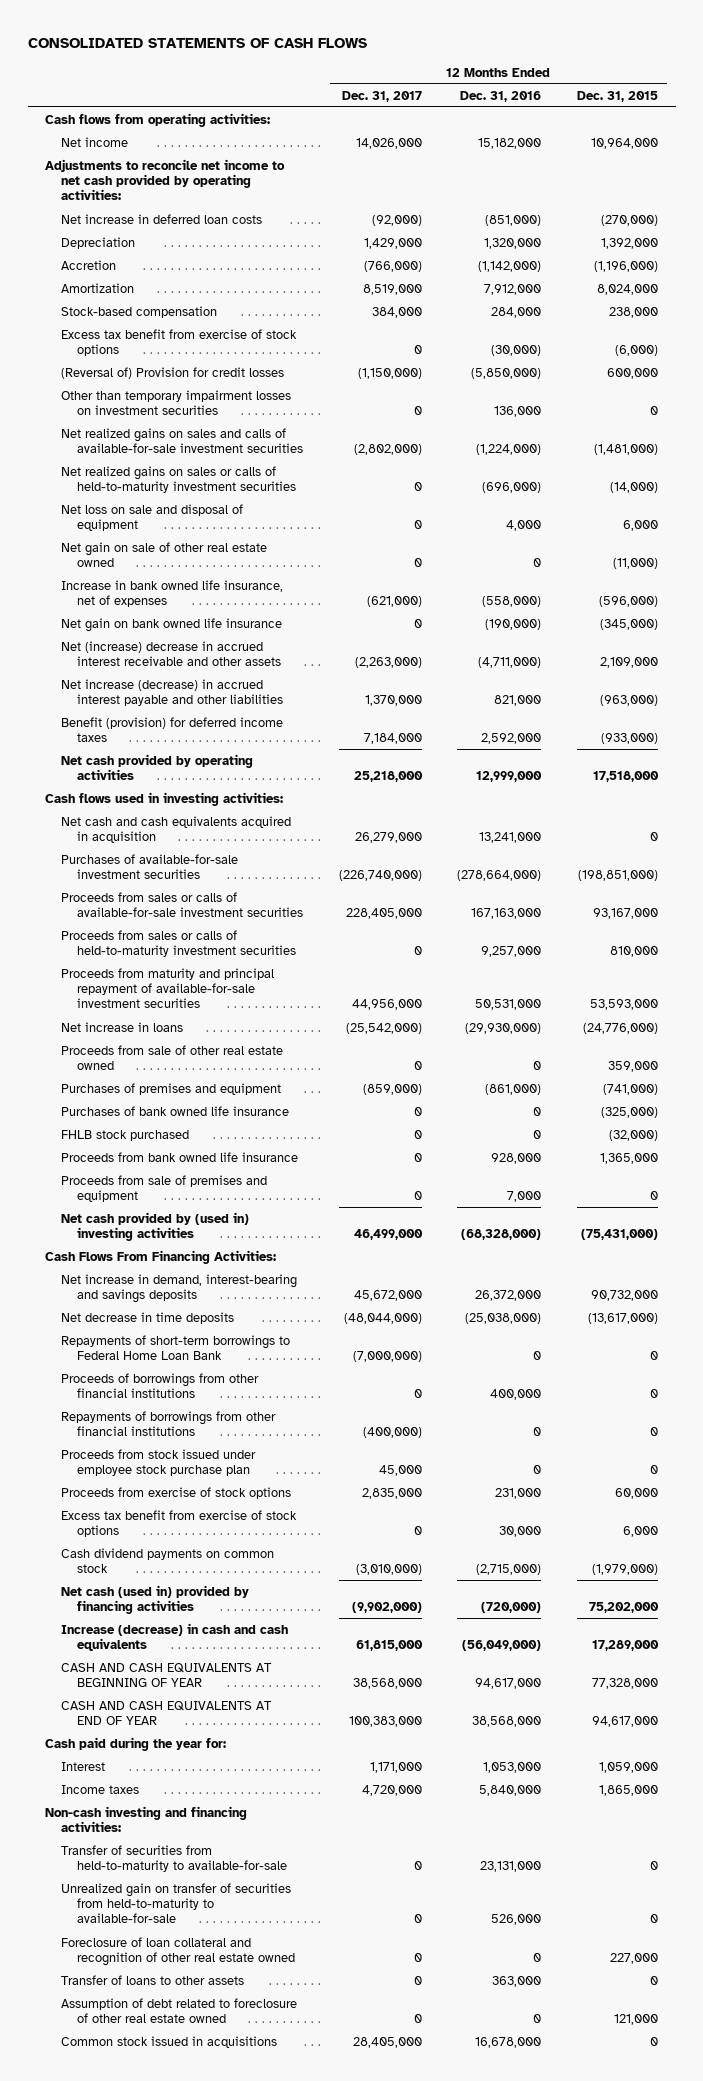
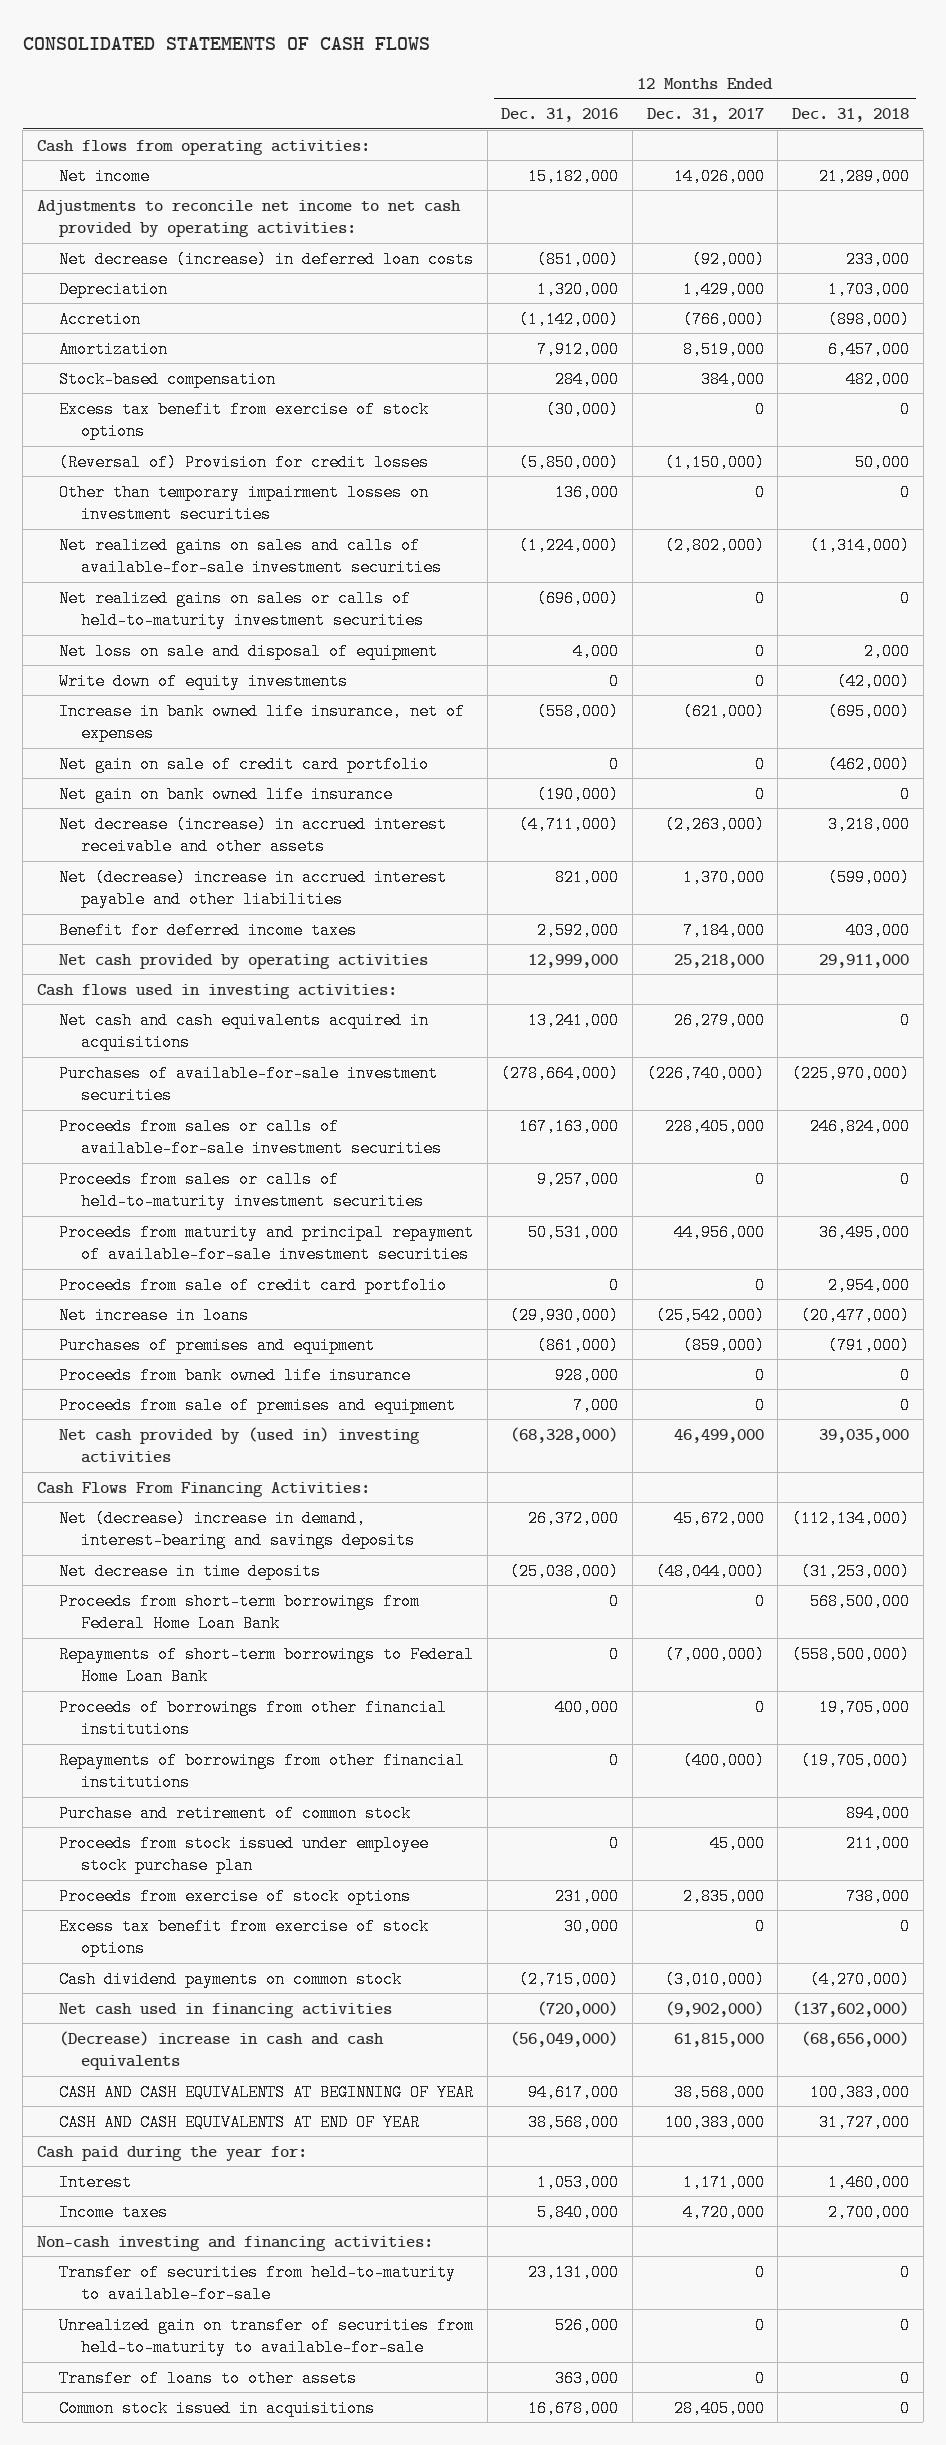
- | 12 Months Ended Dec. 31, 2017 | 12 Months Ended Dec. 31, 2016 | 12 Months Ended Dec. 31, 2015
+ | 12 Months Ended Dec. 31, 2016 | 12 Months Ended Dec. 31, 2017 | 12 Months Ended Dec. 31, 2018
- Net increase in deferred loan costs | (92,000) | (851,000) | (270,000)
+ Net decrease (increase) in deferred loan costs | (851,000) | (92,000) | 233,000
- Net gain on sale of other real estate owned | 0 | 0 | (11,000)
+ Write down of equity investments | 0 | 0 | (42,000)
+ Net gain on sale of credit card portfolio | 0 | 0 | (462,000)
- Net (increase) decrease in accrued interest receivable and other assets | (2,263,000) | (4,711,000) | 2,109,000
- Net increase (decrease) in accrued interest payable and other liabilities | 1,370,000 | 821,000 | (963,000)
- Benefit (provision) for deferred income taxes | 7,184,000 | 2,592,000 | (933,000)
+ Net decrease (increase) in accrued interest receivable and other assets | (4,711,000) | (2,263,000) | 3,218,000
+ Net (decrease) increase in accrued interest payable and other liabilities | 821,000 | 1,370,000 | (599,000)
+ Benefit for deferred income taxes | 2,592,000 | 7,184,000 | 403,000
- Net cash and cash equivalents acquired in acquisition | 26,279,000 | 13,241,000 | 0
+ Net cash and cash equivalents acquired in acquisitions | 13,241,000 | 26,279,000 | 0
+ Proceeds from sale of credit card portfolio | 0 | 0 | 2,954,000
- Proceeds from sale of other real estate owned | 0 | 0 | 359,000
- Purchases of bank owned life insurance | 0 | 0 | (325,000)
- FHLB stock purchased | 0 | 0 | (32,000)
- Net increase in demand, interest-bearing and savings deposits | 45,672,000 | 26,372,000 | 90,732,000
+ Net (decrease) increase in demand, interest-bearing and savings deposits | 26,372,000 | 45,672,000 | (112,134,000)
+ Proceeds from short-term borrowings from Federal Home Loan Bank | 0 | 0 | 568,500,000
+ Purchase and retirement of common stock | | | 894,000
- Net cash (used in) provided by financing activities | (9,902,000) | (720,000) | 75,202,000
- Increase (decrease) in cash and cash equivalents | 61,815,000 | (56,049,000) | 17,289,000
+ Net cash used in financing activities | (720,000) | (9,902,000) | (137,602,000)
+ (Decrease) increase in cash and cash equivalents | (56,049,000) | 61,815,000 | (68,656,000)
- Foreclosure of loan collateral and recognition of other real estate owned | 0 | 0 | 227,000
- Assumption of debt related to foreclosure of other real estate owned | 0 | 0 | 121,000

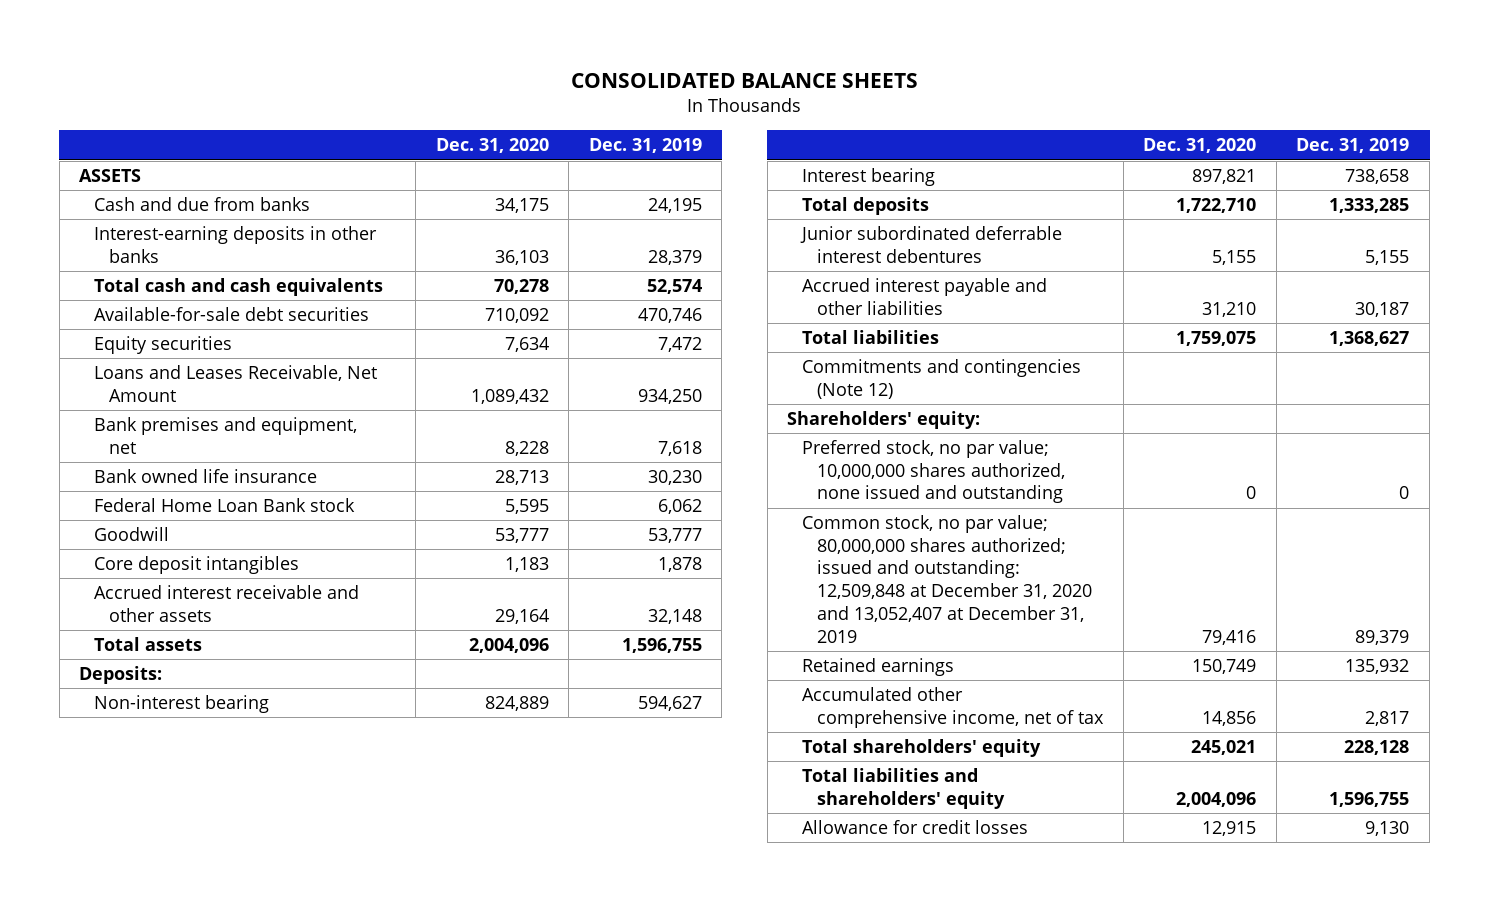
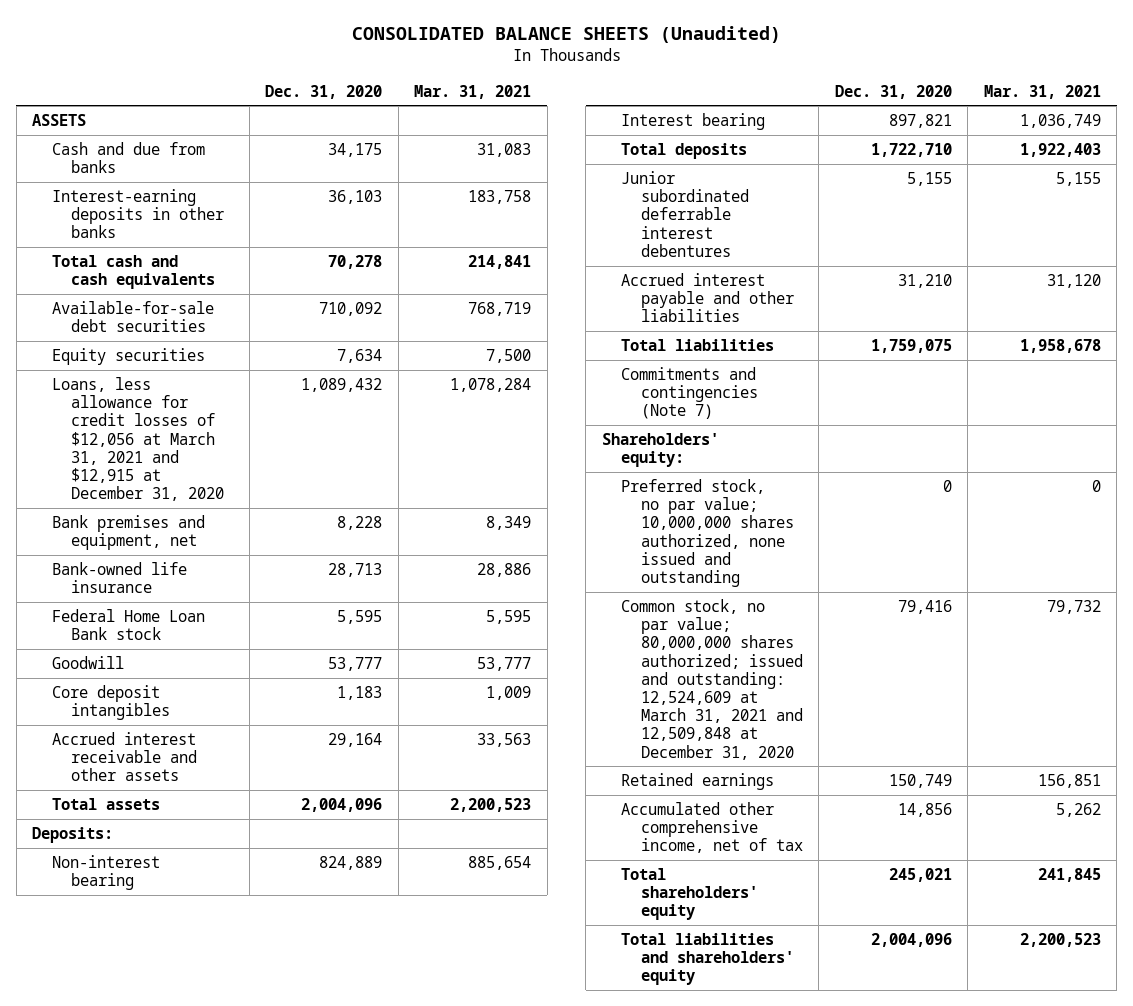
- CONSOLIDATED BALANCE SHEETS
+ CONSOLIDATED BALANCE SHEETS (Unaudited)
- | Dec. 31, 2020 | Dec. 31, 2019
+ | Dec. 31, 2020 | Mar. 31, 2021
- Loans and Leases Receivable, Net Amount | 1,089,432 | 934,250
+ Loans, less allowance for credit losses of $12,056 at March 31, 2021 and $12,915 at December 31, 2020 | 1,089,432 | 1,078,284
- Bank owned life insurance | 28,713 | 30,230
+ Bank-owned life insurance | 28,713 | 28,886
- Commitments and contingencies (Note 12)
+ Commitments and contingencies (Note 7)
- Common stock, no par value; 80,000,000 shares authorized; issued and outstanding: 12,509,848 at December 31, 2020 and 13,052,407 at December 31, 2019 | 79,416 | 89,379
+ Common stock, no par value; 80,000,000 shares authorized; issued and outstanding: 12,524,609 at March 31, 2021 and 12,509,848 at December 31, 2020 | 79,416 | 79,732
- Allowance for credit losses | 12,915 | 9,130

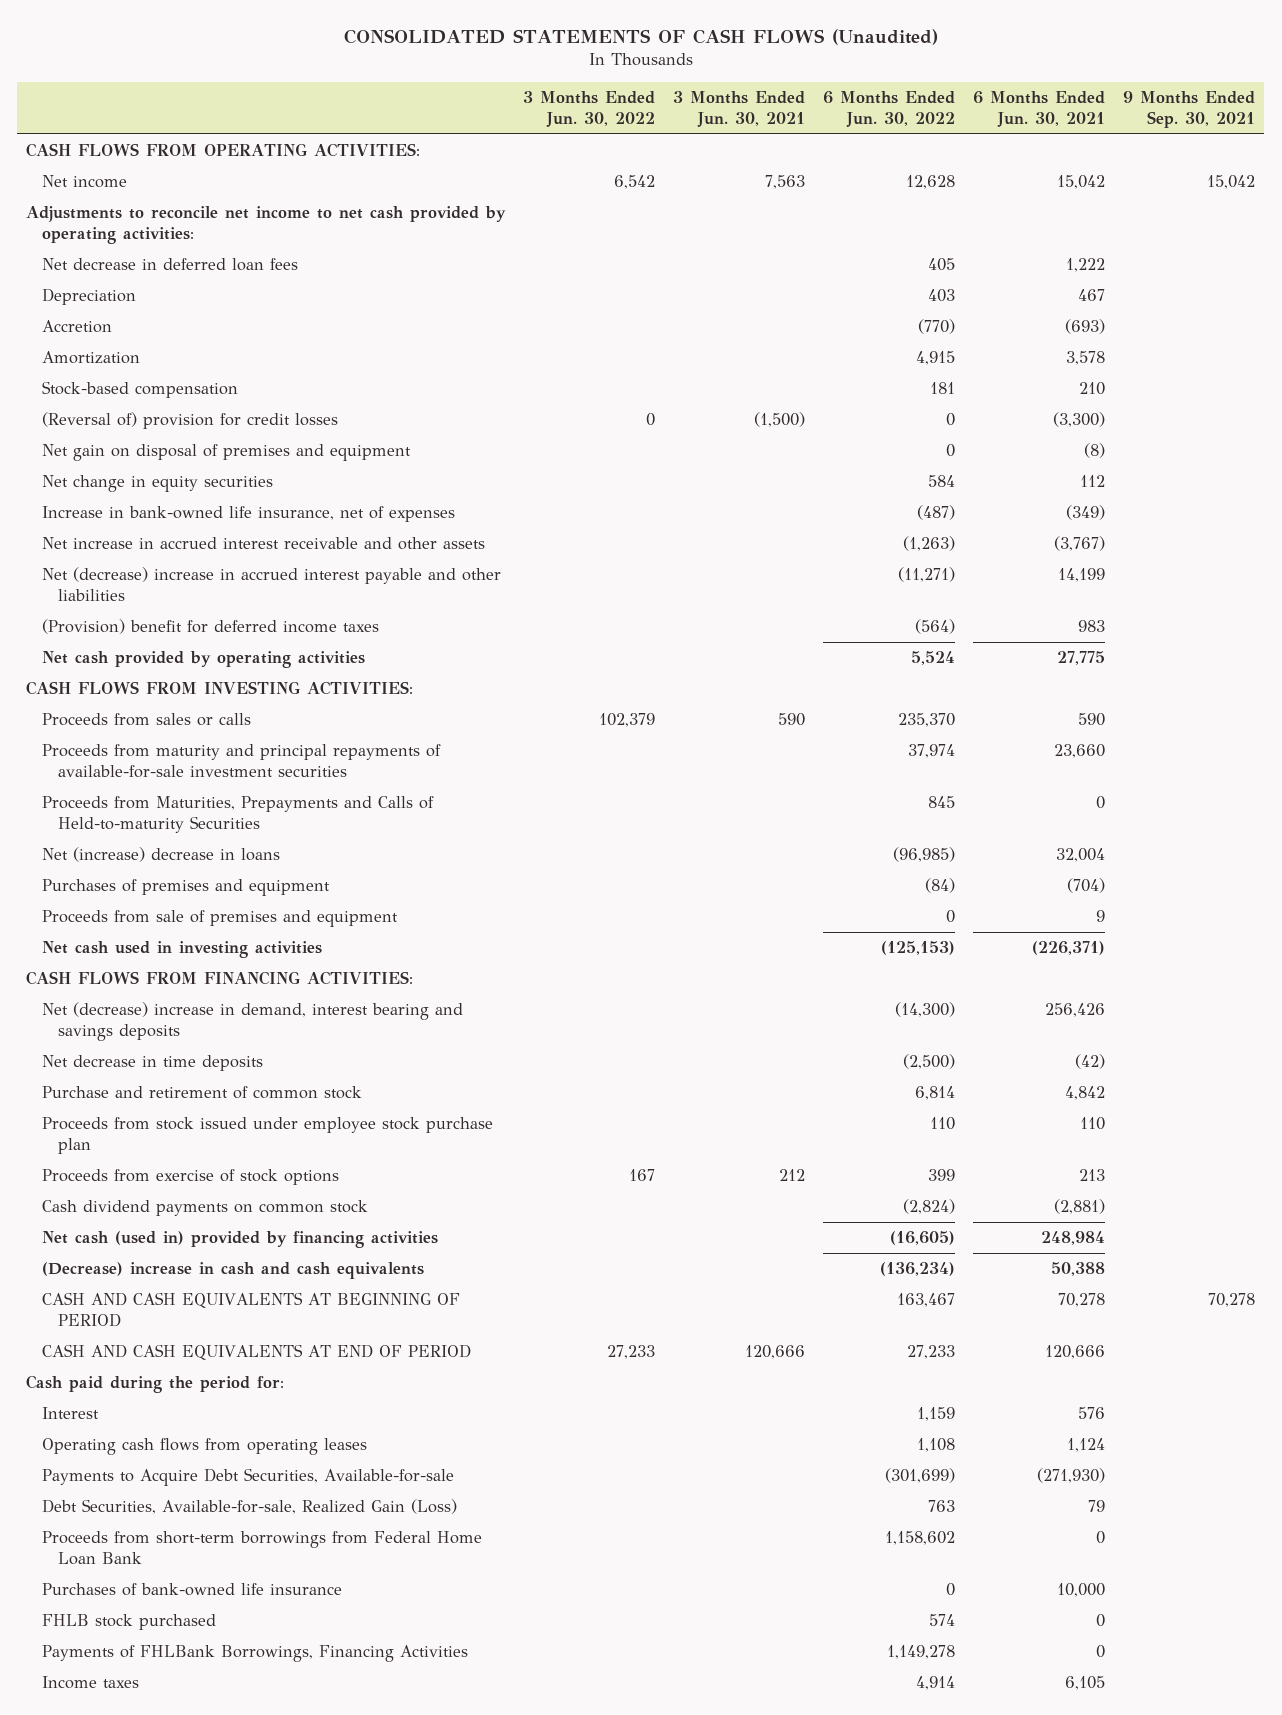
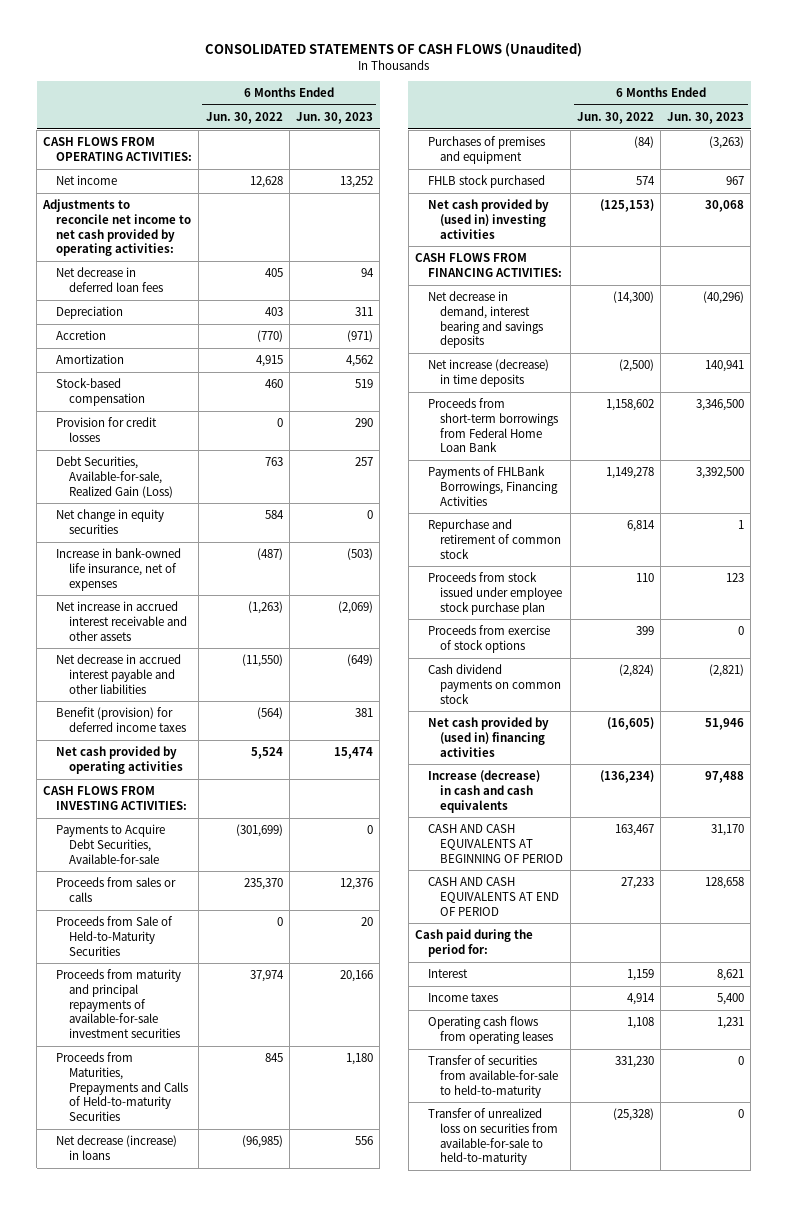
- | 3 Months Ended Jun. 30, 2022 | 3 Months Ended Jun. 30, 2021 | 6 Months Ended Jun. 30, 2022 | 6 Months Ended Jun. 30, 2021 | 9 Months Ended Sep. 30, 2021
+ | 6 Months Ended Jun. 30, 2022 | 6 Months Ended Jun. 30, 2023
- Stock-based compensation | | | 181 | 210 |
- (Reversal of) provision for credit losses | 0 | (1,500) | 0 | (3,300) |
- Net gain on disposal of premises and equipment | | | 0 | (8) |
+ Stock-based compensation | 460 | 519
+ Provision for credit losses | 0 | 290
moved up: Debt Securities, Available-for-sale, Realized Gain (Loss) | 763 | 257
- Net (decrease) increase in accrued interest payable and other liabilities | | | (11,271) | 14,199 |
- (Provision) benefit for deferred income taxes | | | (564) | 983 |
+ Net decrease in accrued interest payable and other liabilities | (11,550) | (649)
+ Benefit (provision) for deferred income taxes | (564) | 381
moved up: Payments to Acquire Debt Securities, Available-for-sale | (301,699) | 0
+ Proceeds from Sale of Held-to-Maturity Securities | 0 | 20
- Net (increase) decrease in loans | | | (96,985) | 32,004 |
+ Net decrease (increase) in loans | (96,985) | 556
- Proceeds from sale of premises and equipment | | | 0 | 9 |
- Net cash used in investing activities | | | (125,153) | (226,371) |
moved up: FHLB stock purchased | 574 | 967
+ Net cash provided by (used in) investing activities | (125,153) | 30,068
- Net (decrease) increase in demand, interest bearing and savings deposits | | | (14,300) | 256,426 |
- Net decrease in time deposits | | | (2,500) | (42) |
- Purchase and retirement of common stock | | | 6,814 | 4,842 |
+ Net decrease in demand, interest bearing and savings deposits | (14,300) | (40,296)
+ Net increase (decrease) in time deposits | (2,500) | 140,941
moved up: Proceeds from short-term borrowings from Federal Home Loan Bank | 1,158,602 | 3,346,500
moved up: Payments of FHLBank Borrowings, Financing Activities | 1,149,278 | 3,392,500
+ Repurchase and retirement of common stock | 6,814 | 1
- Net cash (used in) provided by financing activities | | | (16,605) | 248,984 |
- (Decrease) increase in cash and cash equivalents | | | (136,234) | 50,388 |
+ Net cash provided by (used in) financing activities | (16,605) | 51,946
+ Increase (decrease) in cash and cash equivalents | (136,234) | 97,488
- Purchases of bank-owned life insurance | | | 0 | 10,000 |
moved down: Operating cash flows from operating leases | 1,108 | 1,231
+ Transfer of securities from available-for-sale to held-to-maturity | 331,230 | 0
+ Transfer of unrealized loss on securities from available-for-sale to held-to-maturity | (25,328) | 0

